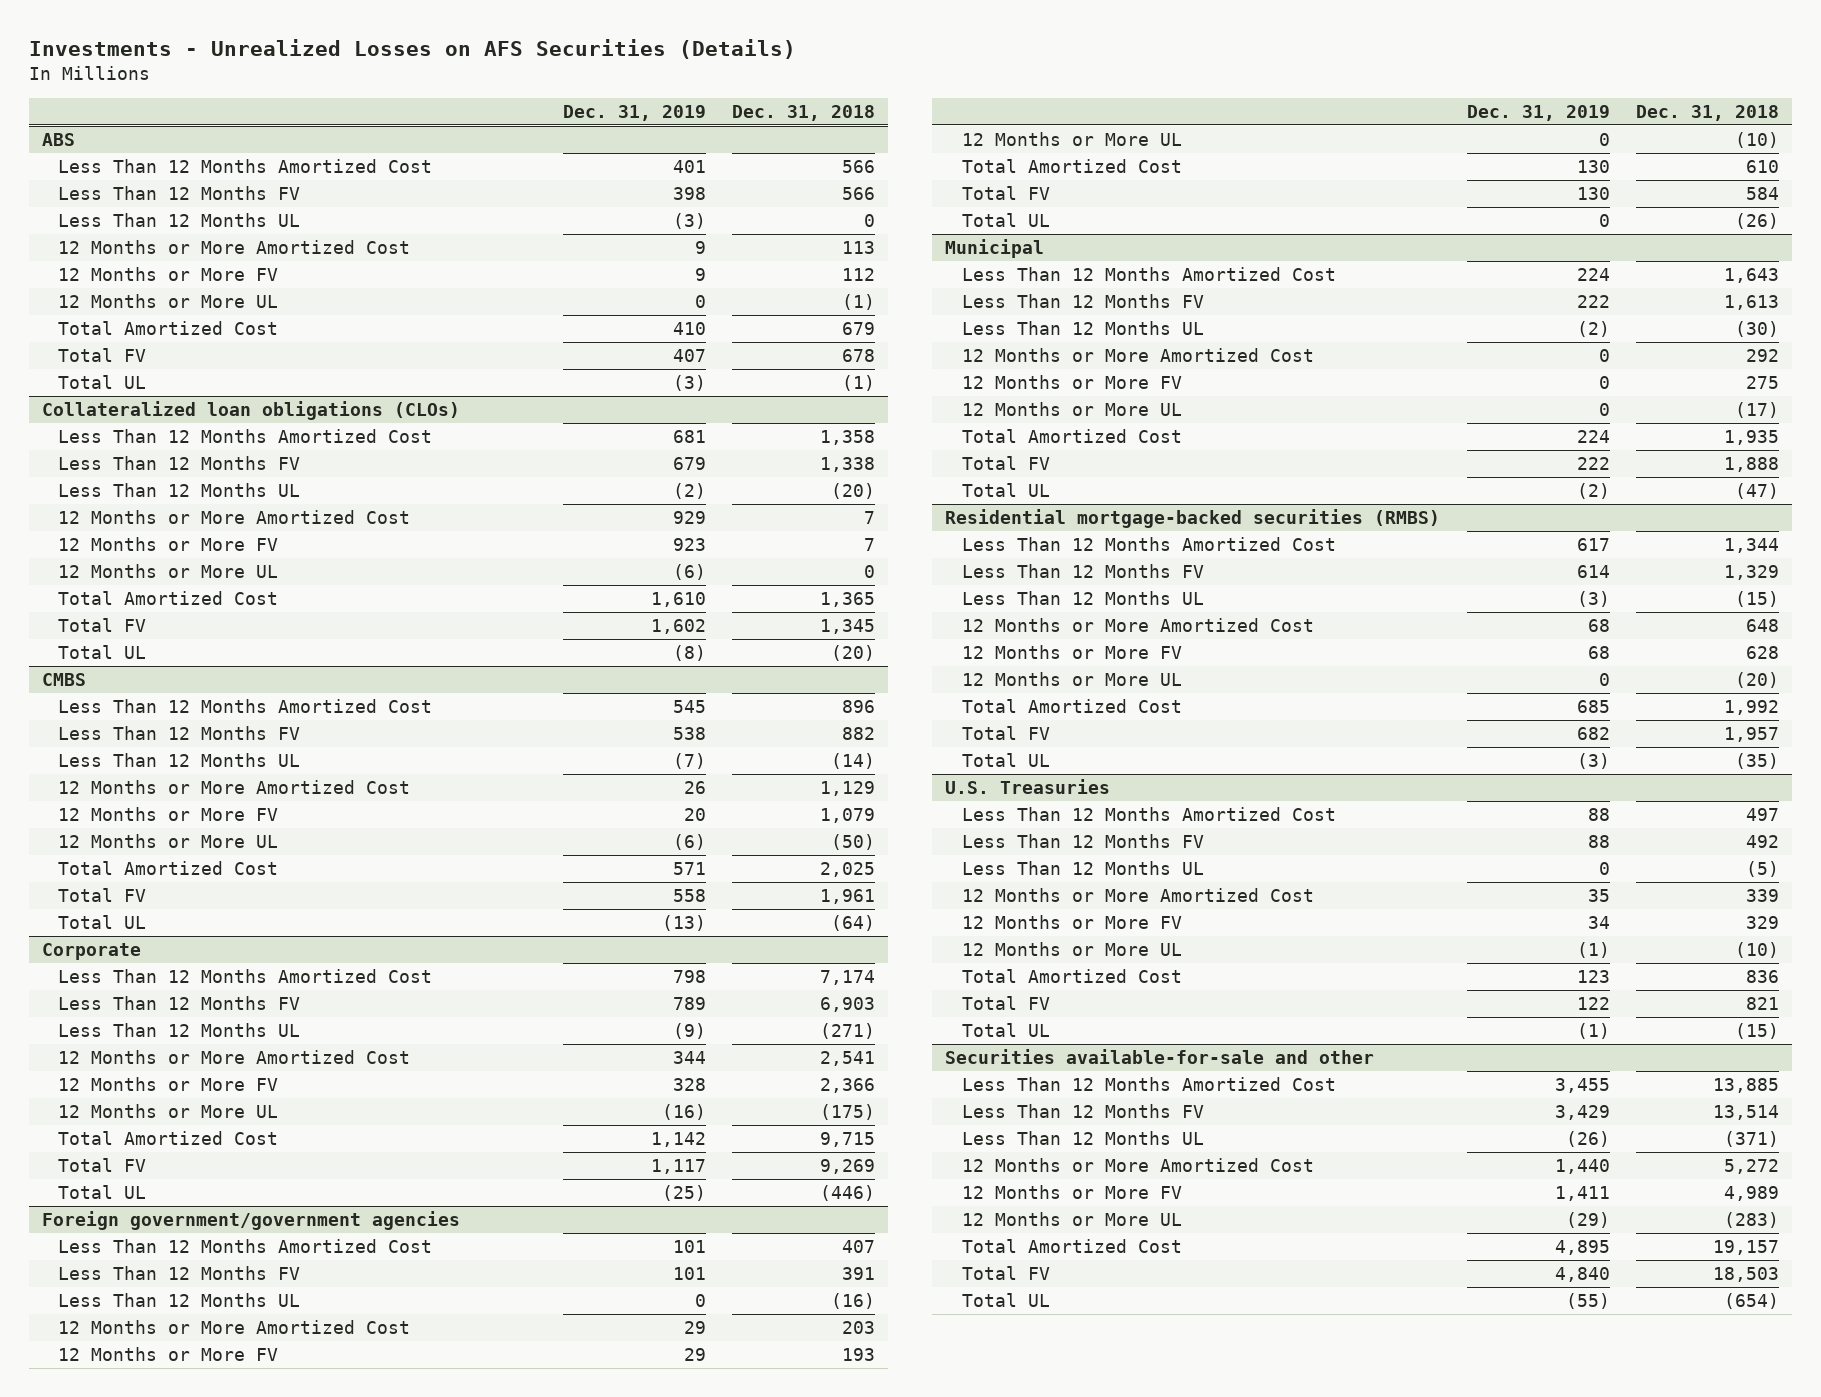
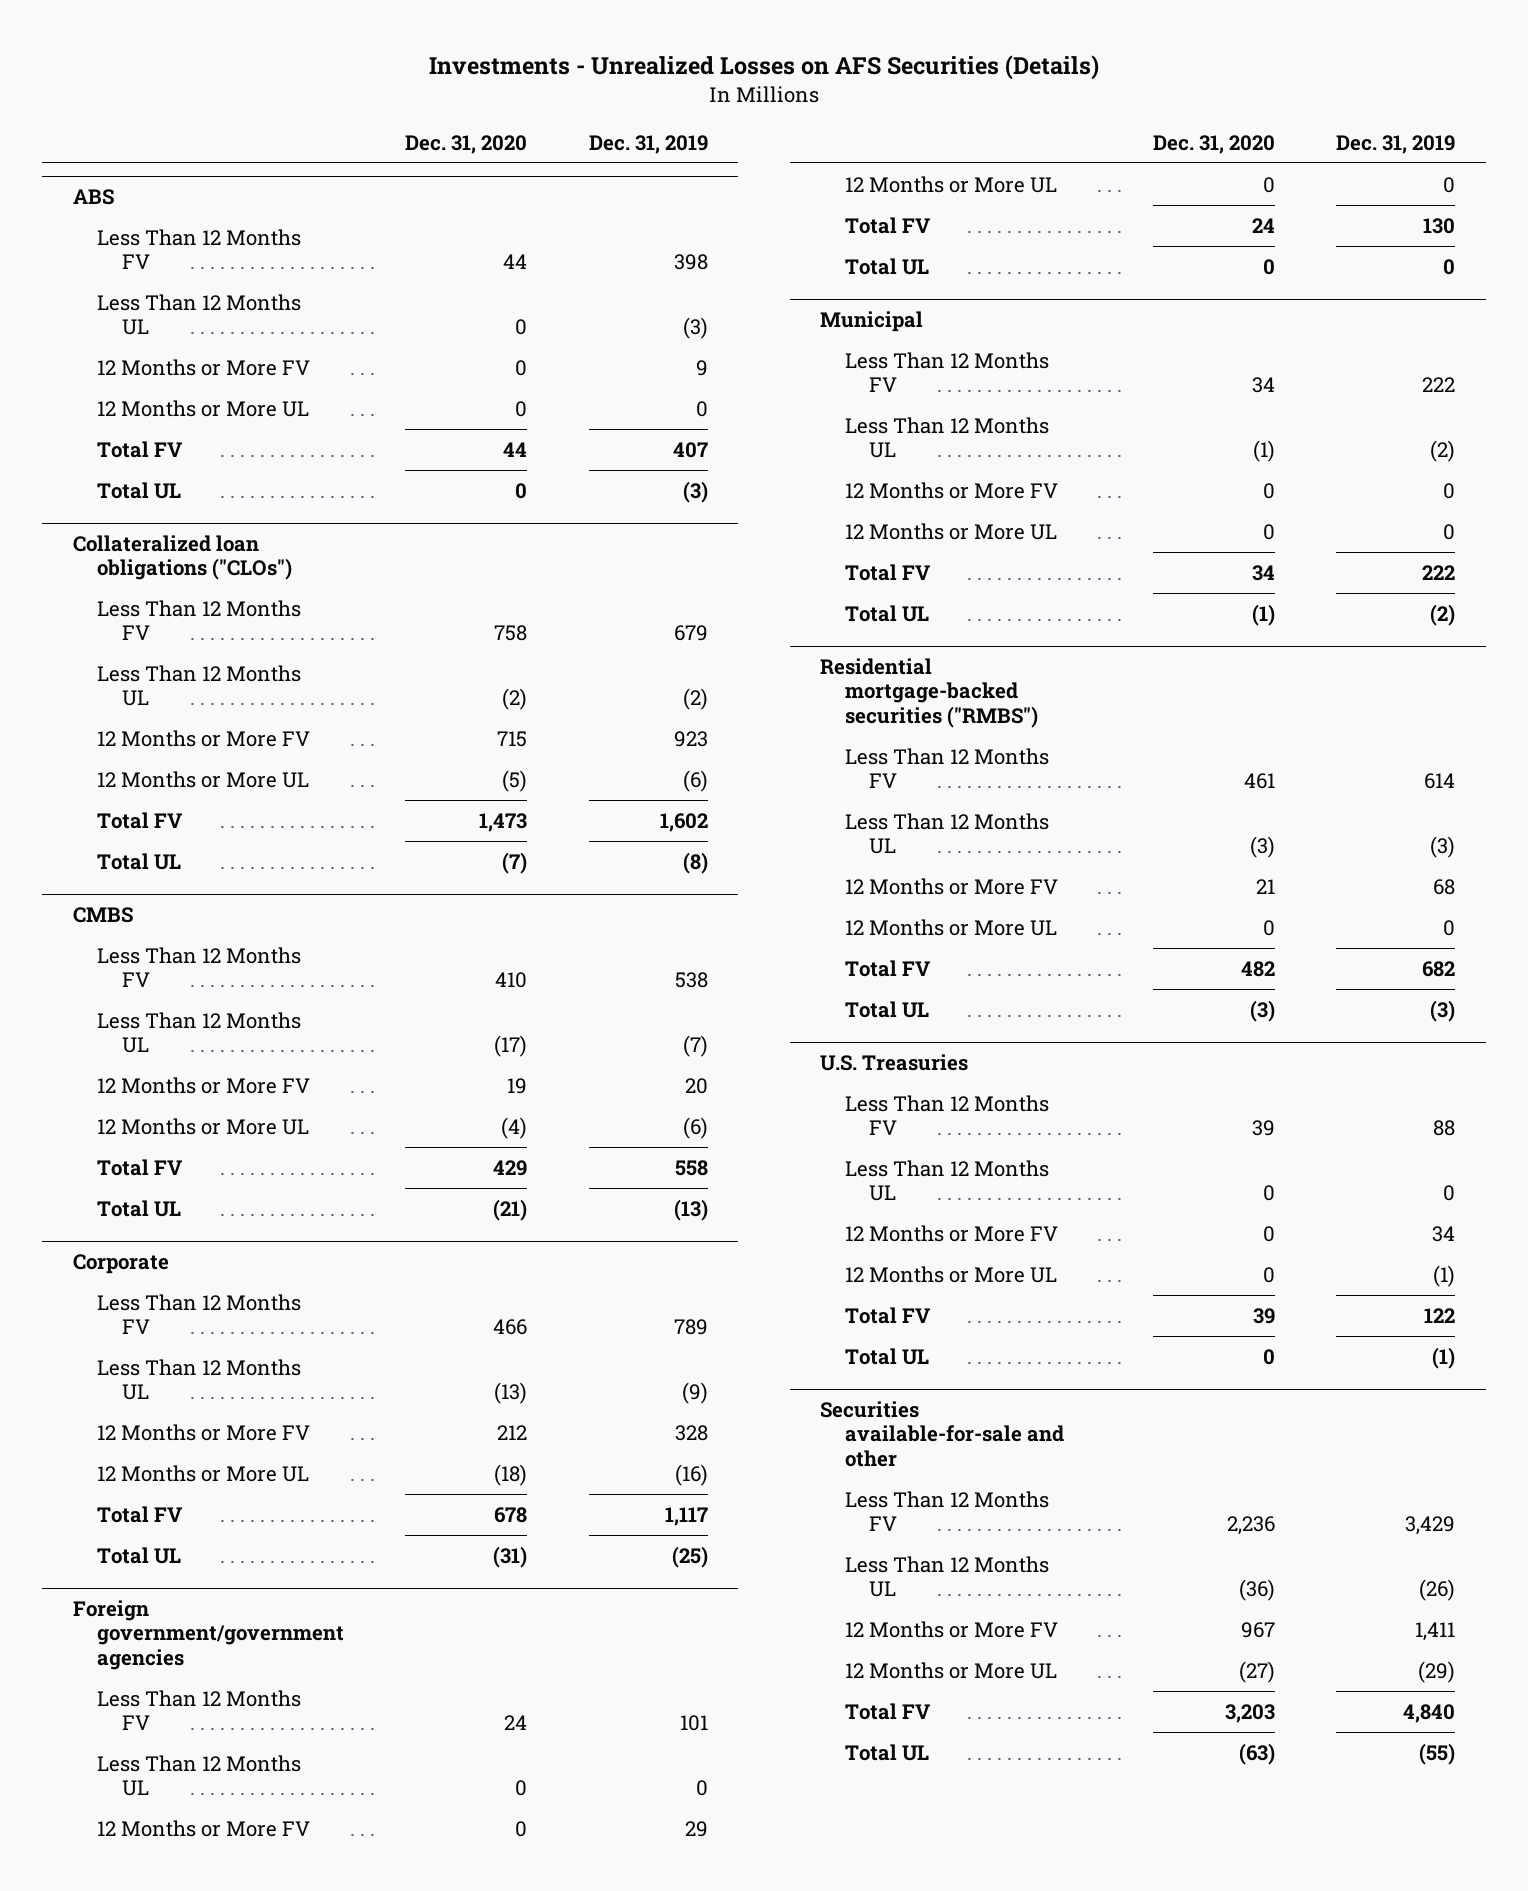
- | Dec. 31, 2019 | Dec. 31, 2018
+ | Dec. 31, 2020 | Dec. 31, 2019
@ ABS
- Less Than 12 Months Amortized Cost | 401 | 566
- 12 Months or More Amortized Cost | 9 | 113
- Total Amortized Cost | 410 | 679
- Collateralized loan obligations (CLOs)
- Less Than 12 Months Amortized Cost | 681 | 1,358
+ Collateralized loan obligations ("CLOs")
- 12 Months or More Amortized Cost | 929 | 7
- Total Amortized Cost | 1,610 | 1,365
@ CMBS
- Less Than 12 Months Amortized Cost | 545 | 896
- 12 Months or More Amortized Cost | 26 | 1,129
- Total Amortized Cost | 571 | 2,025
@ Corporate
- Less Than 12 Months Amortized Cost | 798 | 7,174
- 12 Months or More Amortized Cost | 344 | 2,541
- Total Amortized Cost | 1,142 | 9,715
@ Foreign government/government agencies
- Less Than 12 Months Amortized Cost | 101 | 407
- 12 Months or More Amortized Cost | 29 | 203
- Total Amortized Cost | 130 | 610
@ Municipal
- Less Than 12 Months Amortized Cost | 224 | 1,643
- 12 Months or More Amortized Cost | 0 | 292
- Total Amortized Cost | 224 | 1,935
- Residential mortgage-backed securities (RMBS)
- Less Than 12 Months Amortized Cost | 617 | 1,344
+ Residential mortgage-backed securities ("RMBS")
- 12 Months or More Amortized Cost | 68 | 648
- Total Amortized Cost | 685 | 1,992
@ U.S. Treasuries
- Less Than 12 Months Amortized Cost | 88 | 497
- 12 Months or More Amortized Cost | 35 | 339
- Total Amortized Cost | 123 | 836
@ Securities available-for-sale and other
- Less Than 12 Months Amortized Cost | 3,455 | 13,885
- 12 Months or More Amortized Cost | 1,440 | 5,272
- Total Amortized Cost | 4,895 | 19,157

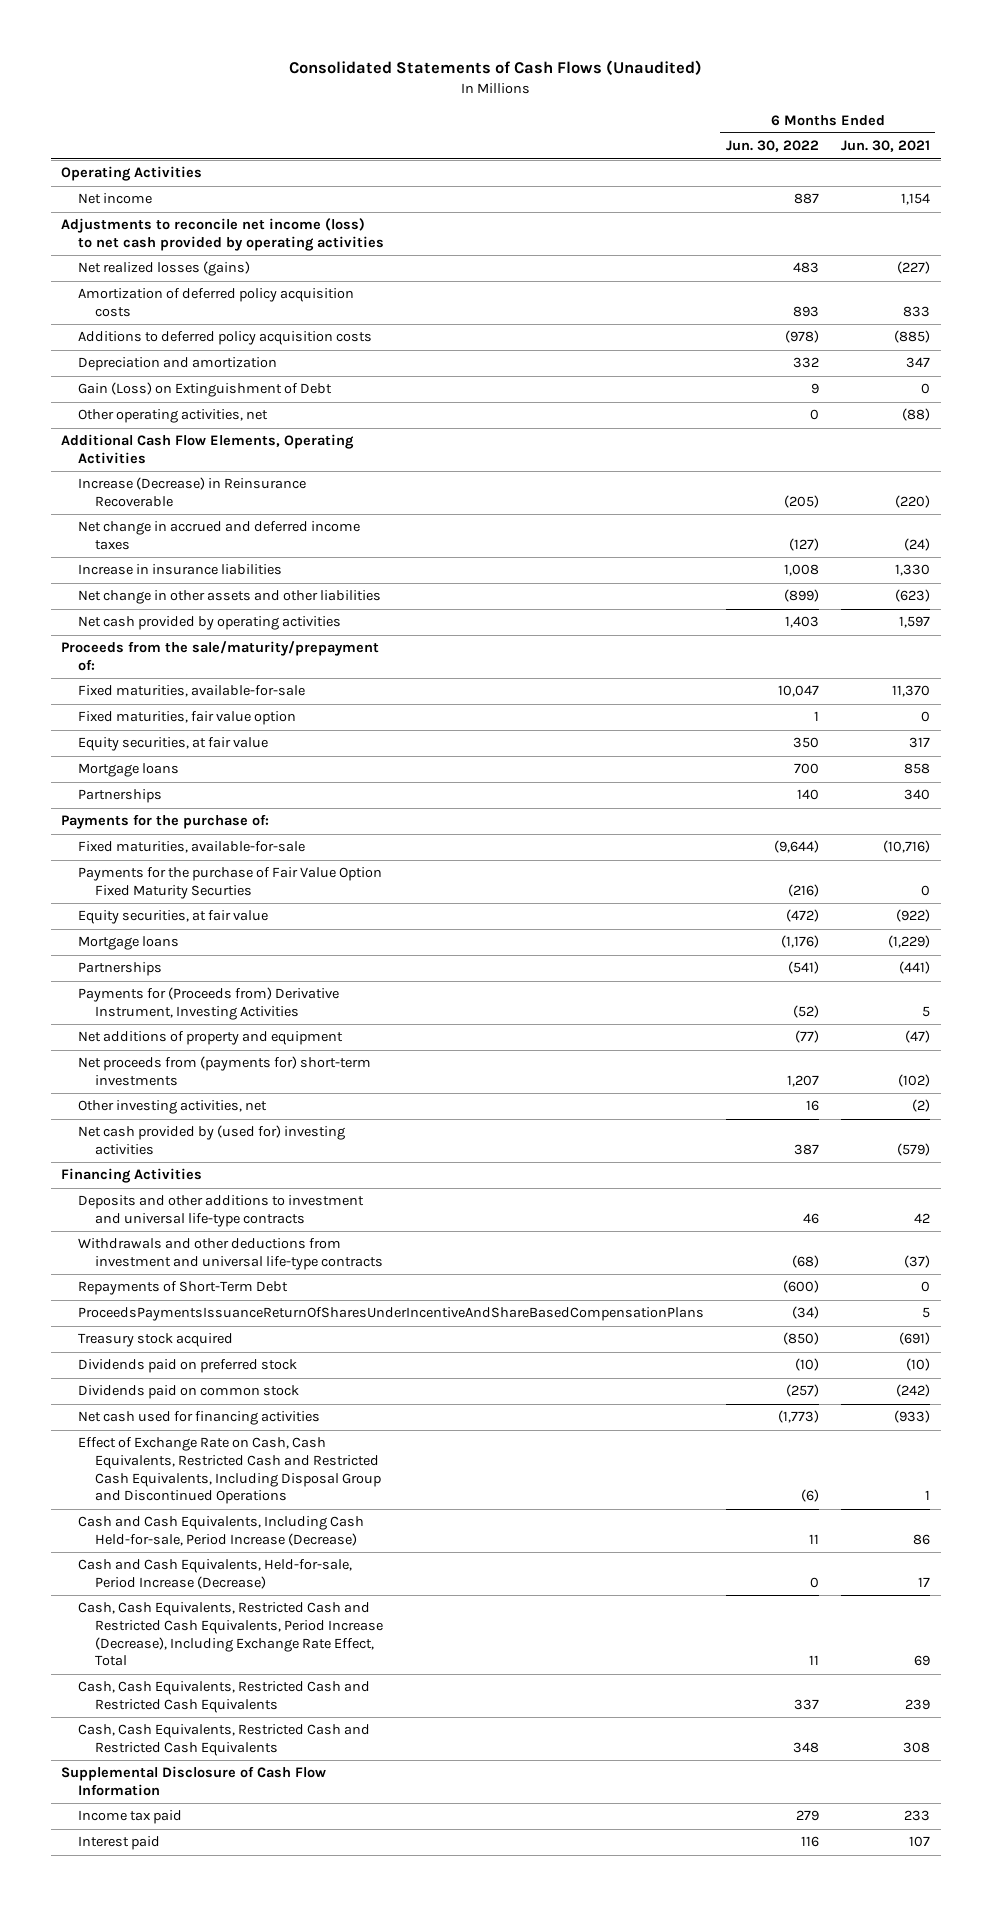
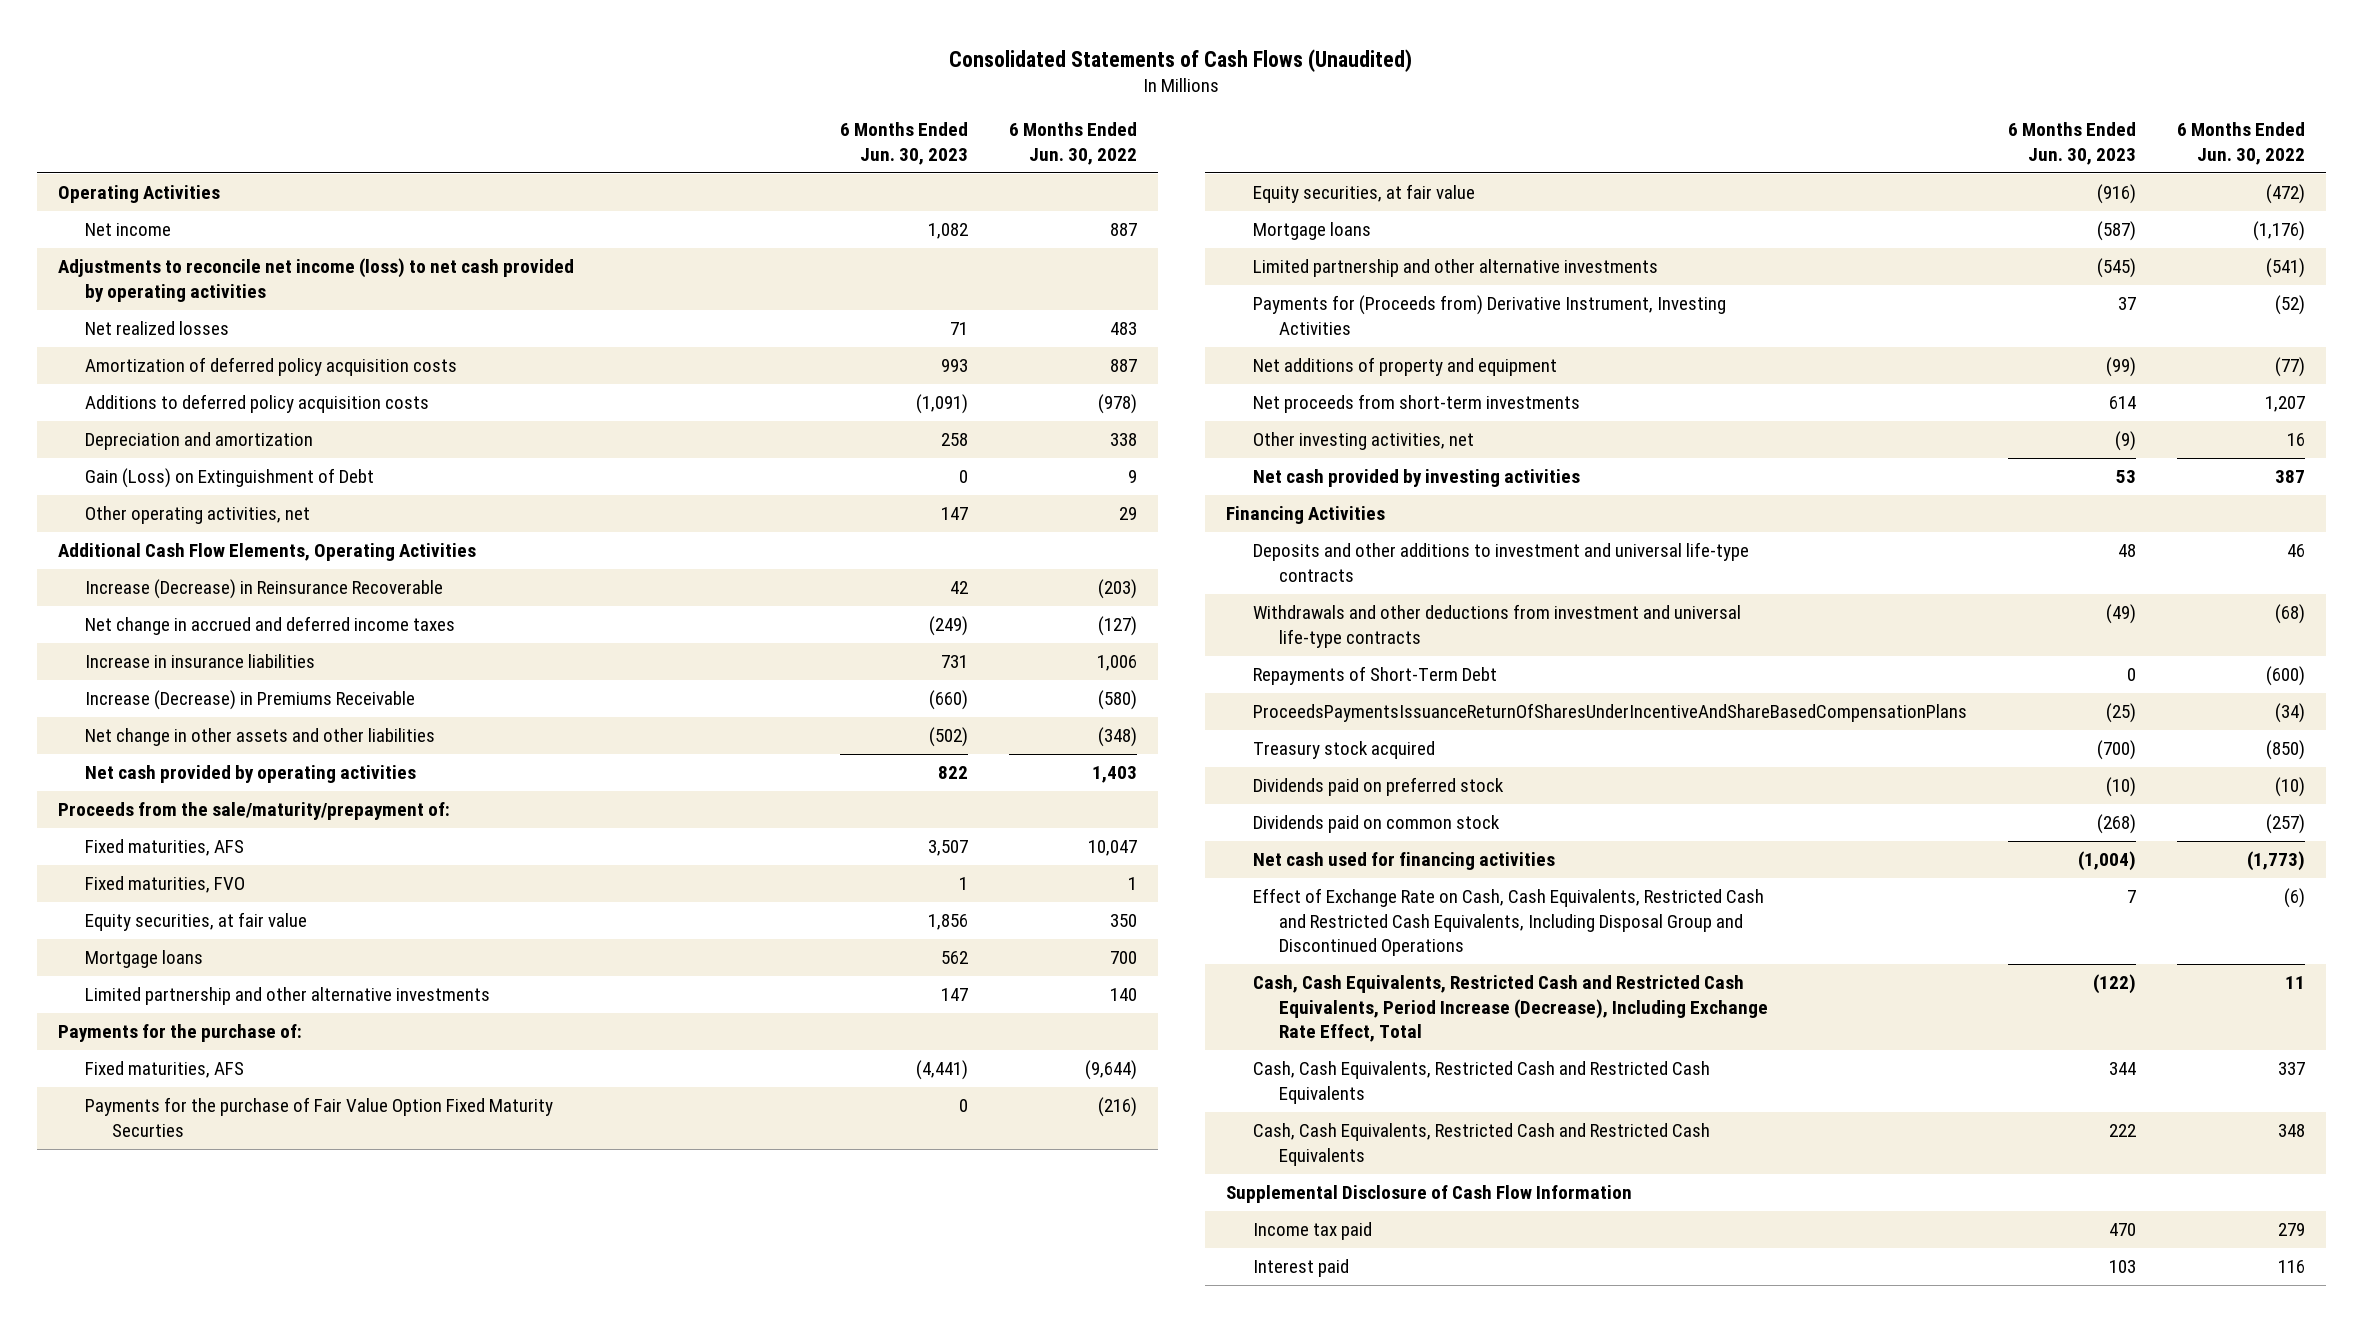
- | 6 Months Ended Jun. 30, 2022 | 6 Months Ended Jun. 30, 2021
+ | 6 Months Ended Jun. 30, 2023 | 6 Months Ended Jun. 30, 2022
- Net realized losses (gains) | 483 | (227)
- Amortization of deferred policy acquisition costs | 893 | 833
+ Net realized losses | 71 | 483
+ Amortization of deferred policy acquisition costs | 993 | 887
- Depreciation and amortization | 332 | 347
+ Depreciation and amortization | 258 | 338
- Other operating activities, net | 0 | (88)
+ Other operating activities, net | 147 | 29
- Increase (Decrease) in Reinsurance Recoverable | (205) | (220)
+ Increase (Decrease) in Reinsurance Recoverable | 42 | (203)
- Increase in insurance liabilities | 1,008 | 1,330
- Net change in other assets and other liabilities | (899) | (623)
+ Increase in insurance liabilities | 731 | 1,006
+ Increase (Decrease) in Premiums Receivable | (660) | (580)
+ Net change in other assets and other liabilities | (502) | (348)
- Fixed maturities, available-for-sale | 10,047 | 11,370
- Fixed maturities, fair value option | 1 | 0
+ Fixed maturities, AFS | 3,507 | 10,047
+ Fixed maturities, FVO | 1 | 1
- Partnerships | 140 | 340
+ Limited partnership and other alternative investments | 147 | 140
- Fixed maturities, available-for-sale | (9,644) | (10,716)
+ Fixed maturities, AFS | (4,441) | (9,644)
- Partnerships | (541) | (441)
+ Limited partnership and other alternative investments | (545) | (541)
- Net proceeds from (payments for) short-term investments | 1,207 | (102)
+ Net proceeds from short-term investments | 614 | 1,207
- Net cash provided by (used for) investing activities | 387 | (579)
+ Net cash provided by investing activities | 53 | 387
- Cash and Cash Equivalents, Including Cash Held-for-sale, Period Increase (Decrease) | 11 | 86
- Cash and Cash Equivalents, Held-for-sale, Period Increase (Decrease) | 0 | 17

